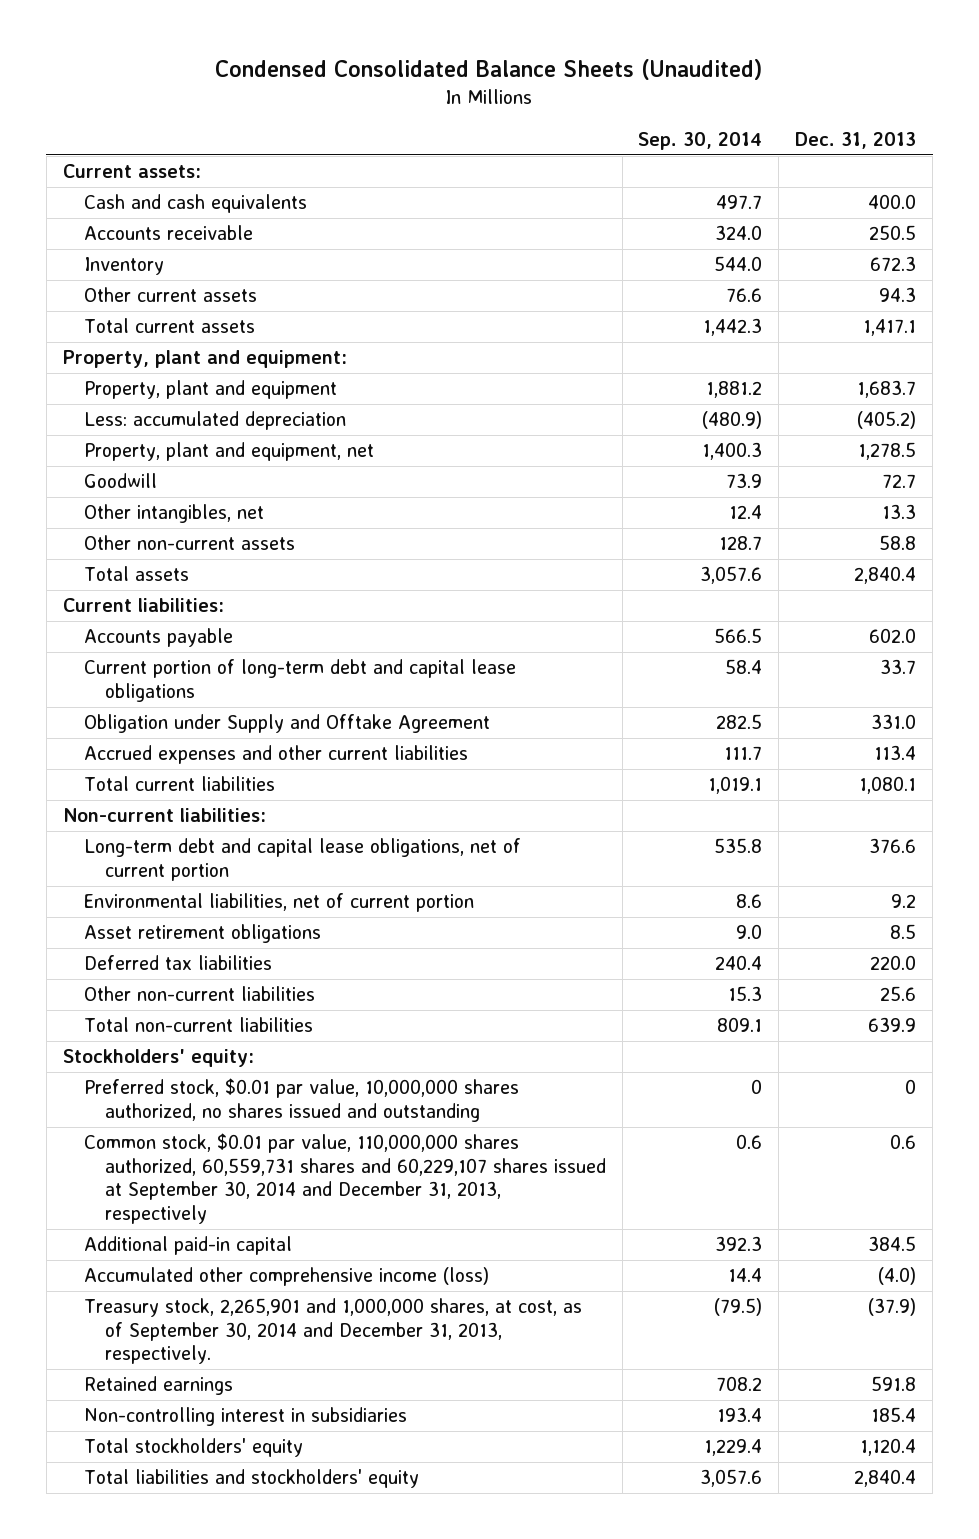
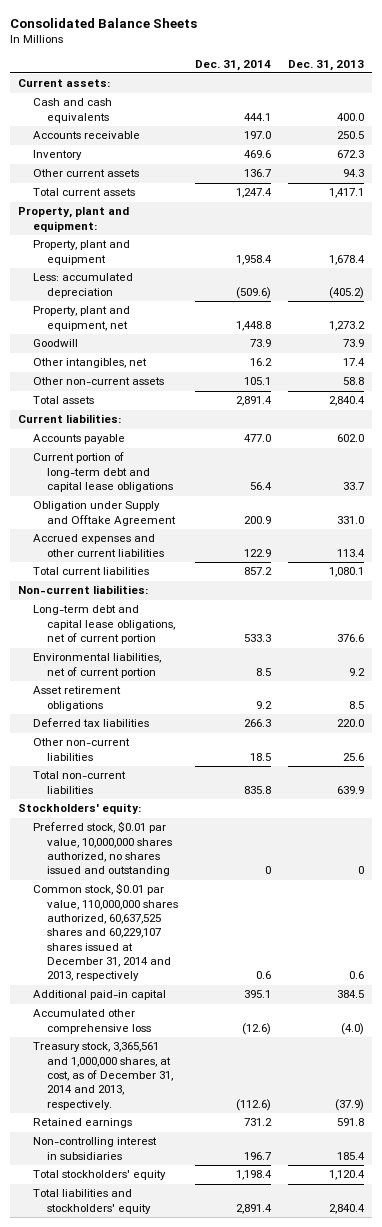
- Condensed Consolidated Balance Sheets (Unaudited)
+ Consolidated Balance Sheets
- | Sep. 30, 2014 | Dec. 31, 2013
+ | Dec. 31, 2014 | Dec. 31, 2013
- Property, plant and equipment | 1,881.2 | 1,683.7
+ Property, plant and equipment | 1,958.4 | 1,678.4
- Property, plant and equipment, net | 1,400.3 | 1,278.5
- Goodwill | 73.9 | 72.7
- Other intangibles, net | 12.4 | 13.3
+ Property, plant and equipment, net | 1,448.8 | 1,273.2
+ Goodwill | 73.9 | 73.9
+ Other intangibles, net | 16.2 | 17.4
- Common stock, $0.01 par value, 110,000,000 shares authorized, 60,559,731 shares and 60,229,107 shares issued at September 30, 2014 and December 31, 2013, respectively | 0.6 | 0.6
+ Common stock, $0.01 par value, 110,000,000 shares authorized, 60,637,525 shares and 60,229,107 shares issued at December 31, 2014 and 2013, respectively | 0.6 | 0.6
- Accumulated other comprehensive income (loss) | 14.4 | (4.0)
- Treasury stock, 2,265,901 and 1,000,000 shares, at cost, as of September 30, 2014 and December 31, 2013, respectively. | (79.5) | (37.9)
+ Accumulated other comprehensive loss | (12.6) | (4.0)
+ Treasury stock, 3,365,561 and 1,000,000 shares, at cost, as of December 31, 2014 and 2013, respectively. | (112.6) | (37.9)

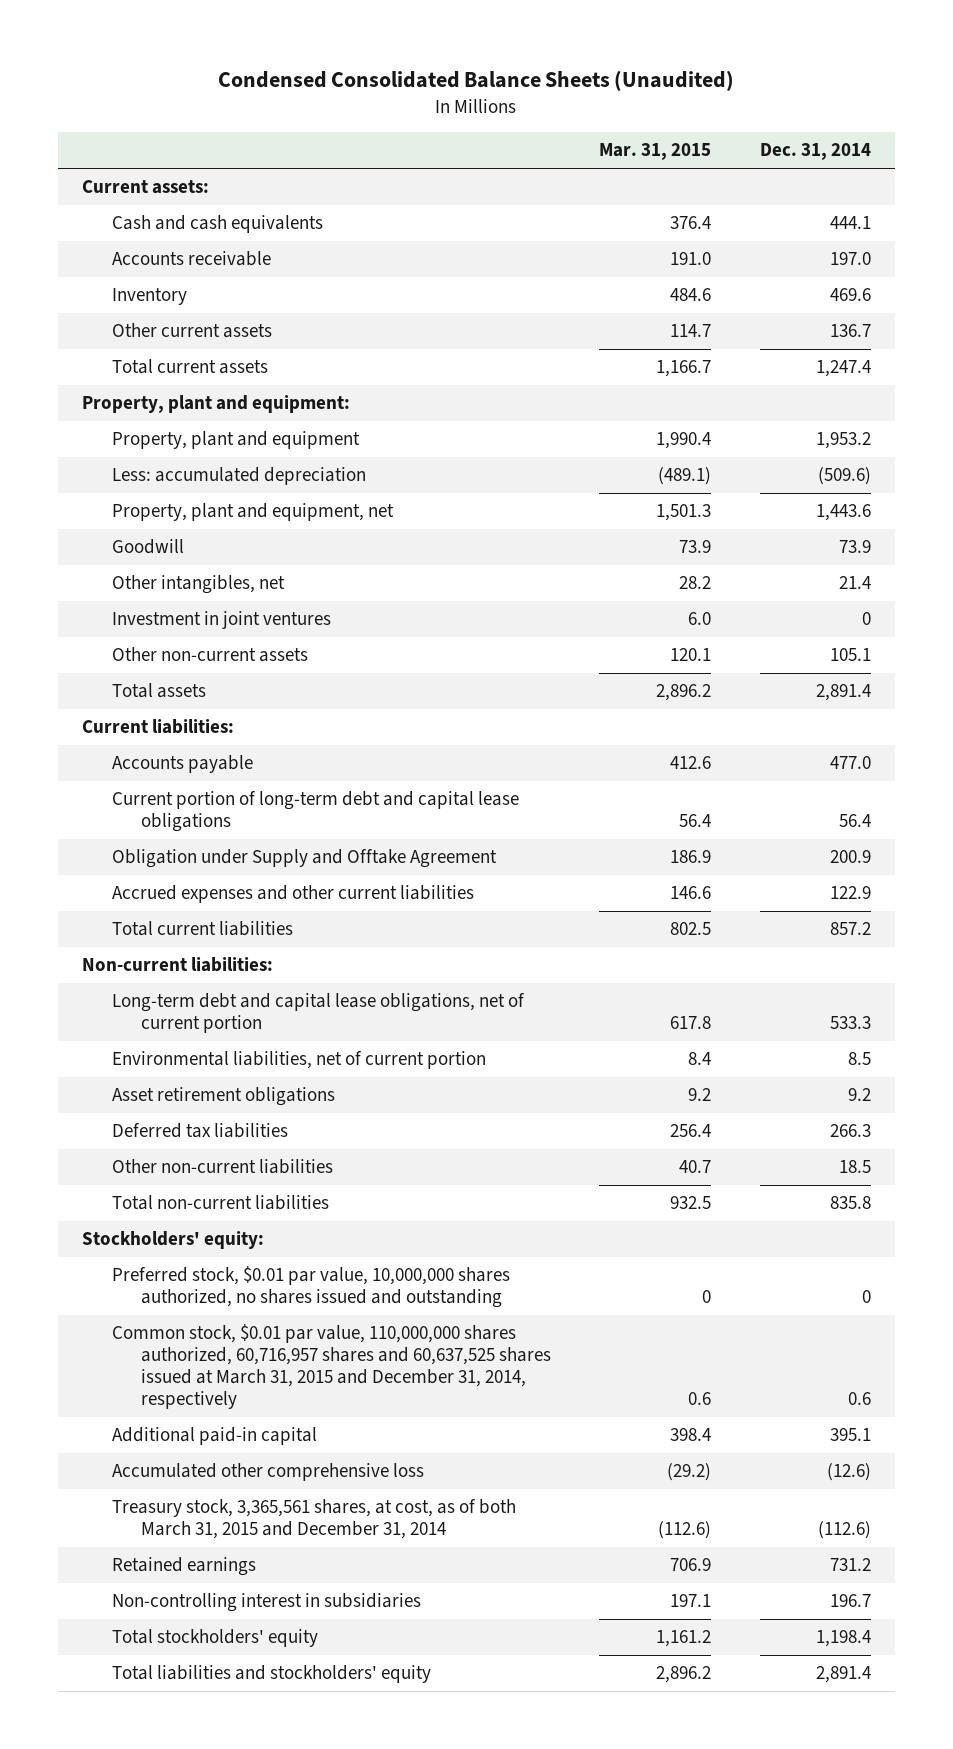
- Consolidated Balance Sheets
+ Condensed Consolidated Balance Sheets (Unaudited)
- | Dec. 31, 2014 | Dec. 31, 2013
+ | Mar. 31, 2015 | Dec. 31, 2014
- Property, plant and equipment | 1,958.4 | 1,678.4
+ Property, plant and equipment | 1,990.4 | 1,953.2
- Property, plant and equipment, net | 1,448.8 | 1,273.2
+ Property, plant and equipment, net | 1,501.3 | 1,443.6
- Other intangibles, net | 16.2 | 17.4
+ Other intangibles, net | 28.2 | 21.4
+ Investment in joint ventures | 6.0 | 0
- Common stock, $0.01 par value, 110,000,000 shares authorized, 60,637,525 shares and 60,229,107 shares issued at December 31, 2014 and 2013, respectively | 0.6 | 0.6
+ Common stock, $0.01 par value, 110,000,000 shares authorized, 60,716,957 shares and 60,637,525 shares issued at March 31, 2015 and December 31, 2014, respectively | 0.6 | 0.6
- Treasury stock, 3,365,561 and 1,000,000 shares, at cost, as of December 31, 2014 and 2013, respectively. | (112.6) | (37.9)
+ Treasury stock, 3,365,561 shares, at cost, as of both March 31, 2015 and December 31, 2014 | (112.6) | (112.6)

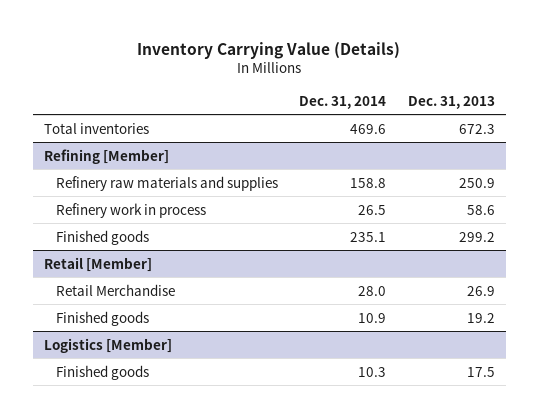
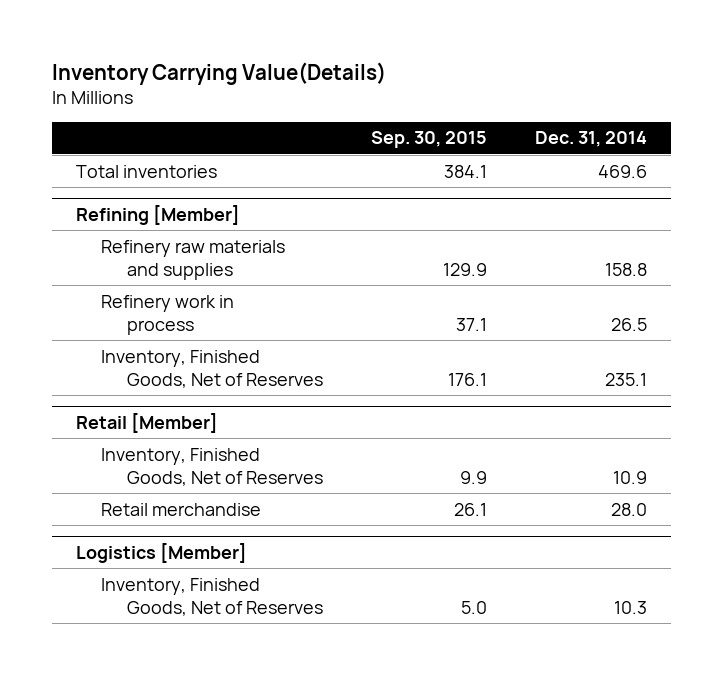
- Inventory Carrying Value (Details)
+ Inventory Carrying Value(Details)
- | Dec. 31, 2014 | Dec. 31, 2013
+ | Sep. 30, 2015 | Dec. 31, 2014
@ Refining [Member]
- Finished goods | 235.1 | 299.2
+ Inventory, Finished Goods, Net of Reserves | 176.1 | 235.1
@ Retail [Member]
- Retail Merchandise | 28.0 | 26.9
- Finished goods | 10.9 | 19.2
+ Inventory, Finished Goods, Net of Reserves | 9.9 | 10.9
+ Retail merchandise | 26.1 | 28.0
@ Logistics [Member]
- Finished goods | 10.3 | 17.5
+ Inventory, Finished Goods, Net of Reserves | 5.0 | 10.3

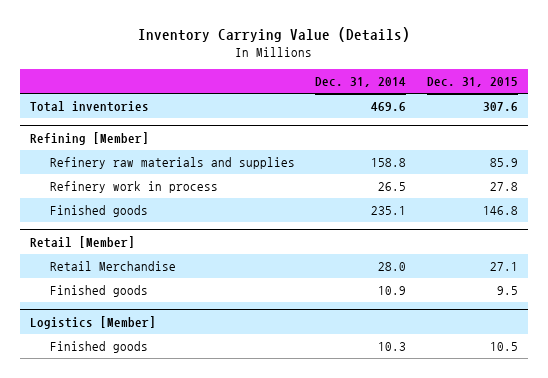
- Inventory Carrying Value(Details)
+ Inventory Carrying Value (Details)
- | Sep. 30, 2015 | Dec. 31, 2014
+ | Dec. 31, 2014 | Dec. 31, 2015
@ Refining [Member]
- Inventory, Finished Goods, Net of Reserves | 176.1 | 235.1
+ Finished goods | 235.1 | 146.8
@ Retail [Member]
- Inventory, Finished Goods, Net of Reserves | 9.9 | 10.9
- Retail merchandise | 26.1 | 28.0
+ Retail Merchandise | 28.0 | 27.1
+ Finished goods | 10.9 | 9.5
@ Logistics [Member]
- Inventory, Finished Goods, Net of Reserves | 5.0 | 10.3
+ Finished goods | 10.3 | 10.5

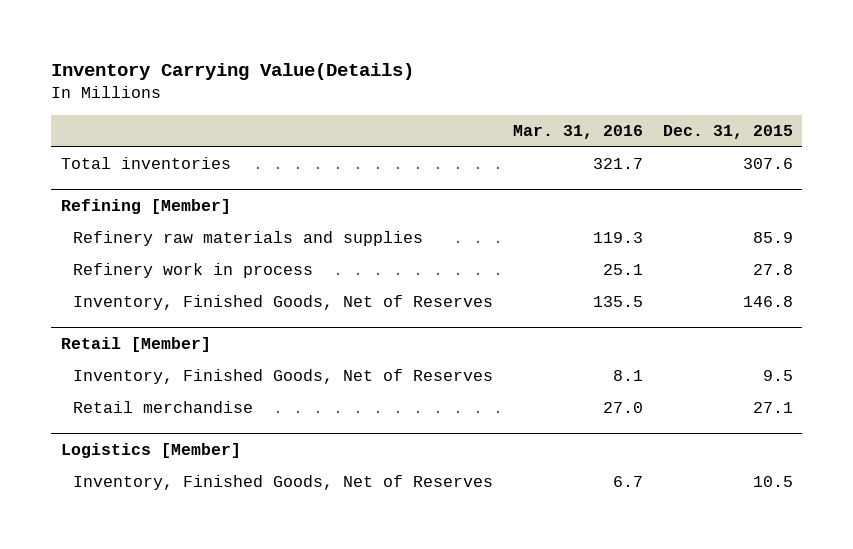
- Inventory Carrying Value (Details)
+ Inventory Carrying Value(Details)
- | Dec. 31, 2014 | Dec. 31, 2015
+ | Mar. 31, 2016 | Dec. 31, 2015
@ Refining [Member]
- Finished goods | 235.1 | 146.8
+ Inventory, Finished Goods, Net of Reserves | 135.5 | 146.8
@ Retail [Member]
- Retail Merchandise | 28.0 | 27.1
- Finished goods | 10.9 | 9.5
+ Inventory, Finished Goods, Net of Reserves | 8.1 | 9.5
+ Retail merchandise | 27.0 | 27.1
@ Logistics [Member]
- Finished goods | 10.3 | 10.5
+ Inventory, Finished Goods, Net of Reserves | 6.7 | 10.5

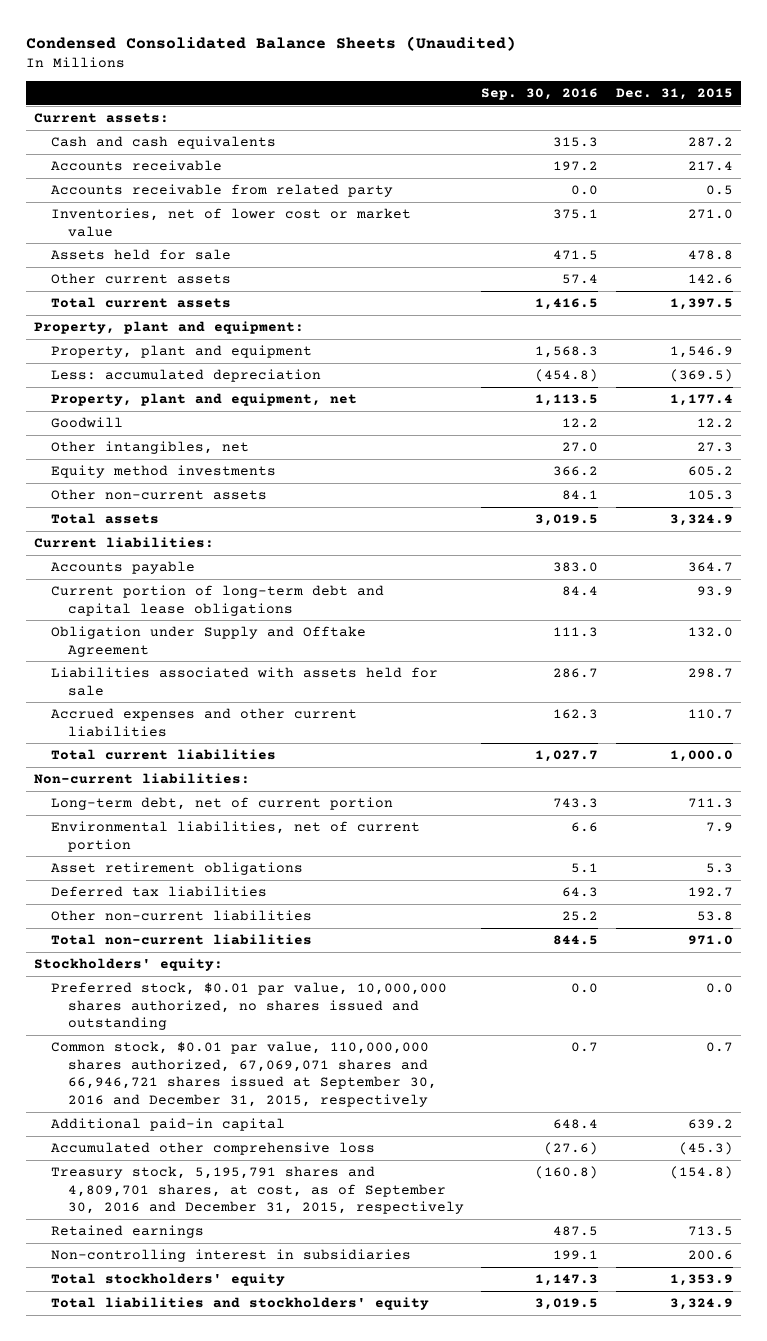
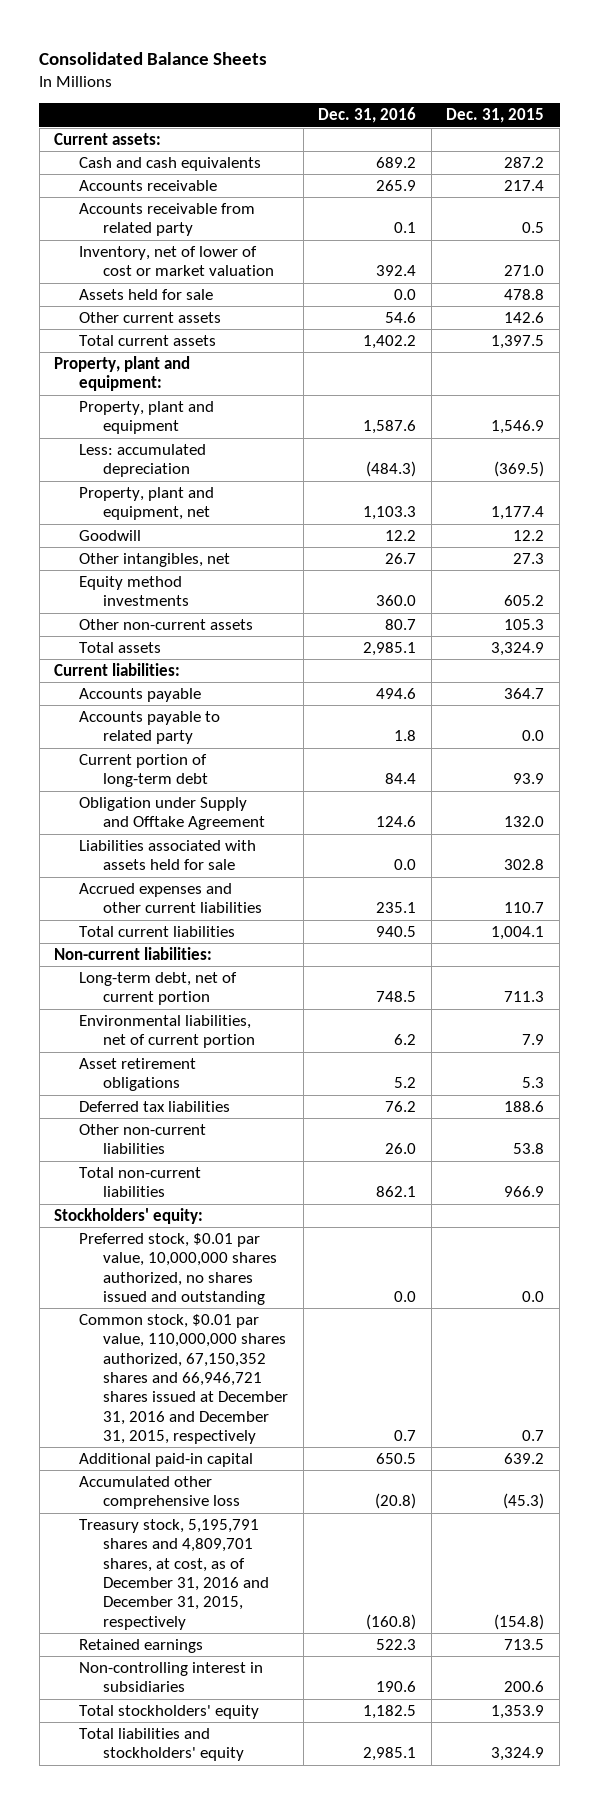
- Condensed Consolidated Balance Sheets (Unaudited)
+ Consolidated Balance Sheets
- | Sep. 30, 2016 | Dec. 31, 2015
+ | Dec. 31, 2016 | Dec. 31, 2015
- Inventories, net of lower cost or market value | 375.1 | 271.0
+ Inventory, net of lower of cost or market valuation | 392.4 | 271.0
- Current portion of long-term debt and capital lease obligations | 84.4 | 93.9
+ Accounts payable to related party | 1.8 | 0.0
+ Current portion of long-term debt | 84.4 | 93.9
- Liabilities associated with assets held for sale | 286.7 | 298.7
+ Liabilities associated with assets held for sale | 0.0 | 302.8
- Total current liabilities | 1,027.7 | 1,000.0
+ Total current liabilities | 940.5 | 1,004.1
- Deferred tax liabilities | 64.3 | 192.7
+ Deferred tax liabilities | 76.2 | 188.6
- Total non-current liabilities | 844.5 | 971.0
+ Total non-current liabilities | 862.1 | 966.9
- Common stock, $0.01 par value, 110,000,000 shares authorized, 67,069,071 shares and 66,946,721 shares issued at September 30, 2016 and December 31, 2015, respectively | 0.7 | 0.7
+ Common stock, $0.01 par value, 110,000,000 shares authorized, 67,150,352 shares and 66,946,721 shares issued at December 31, 2016 and December 31, 2015, respectively | 0.7 | 0.7
- Treasury stock, 5,195,791 shares and 4,809,701 shares, at cost, as of September 30, 2016 and December 31, 2015, respectively | (160.8) | (154.8)
+ Treasury stock, 5,195,791 shares and 4,809,701 shares, at cost, as of December 31, 2016 and December 31, 2015, respectively | (160.8) | (154.8)

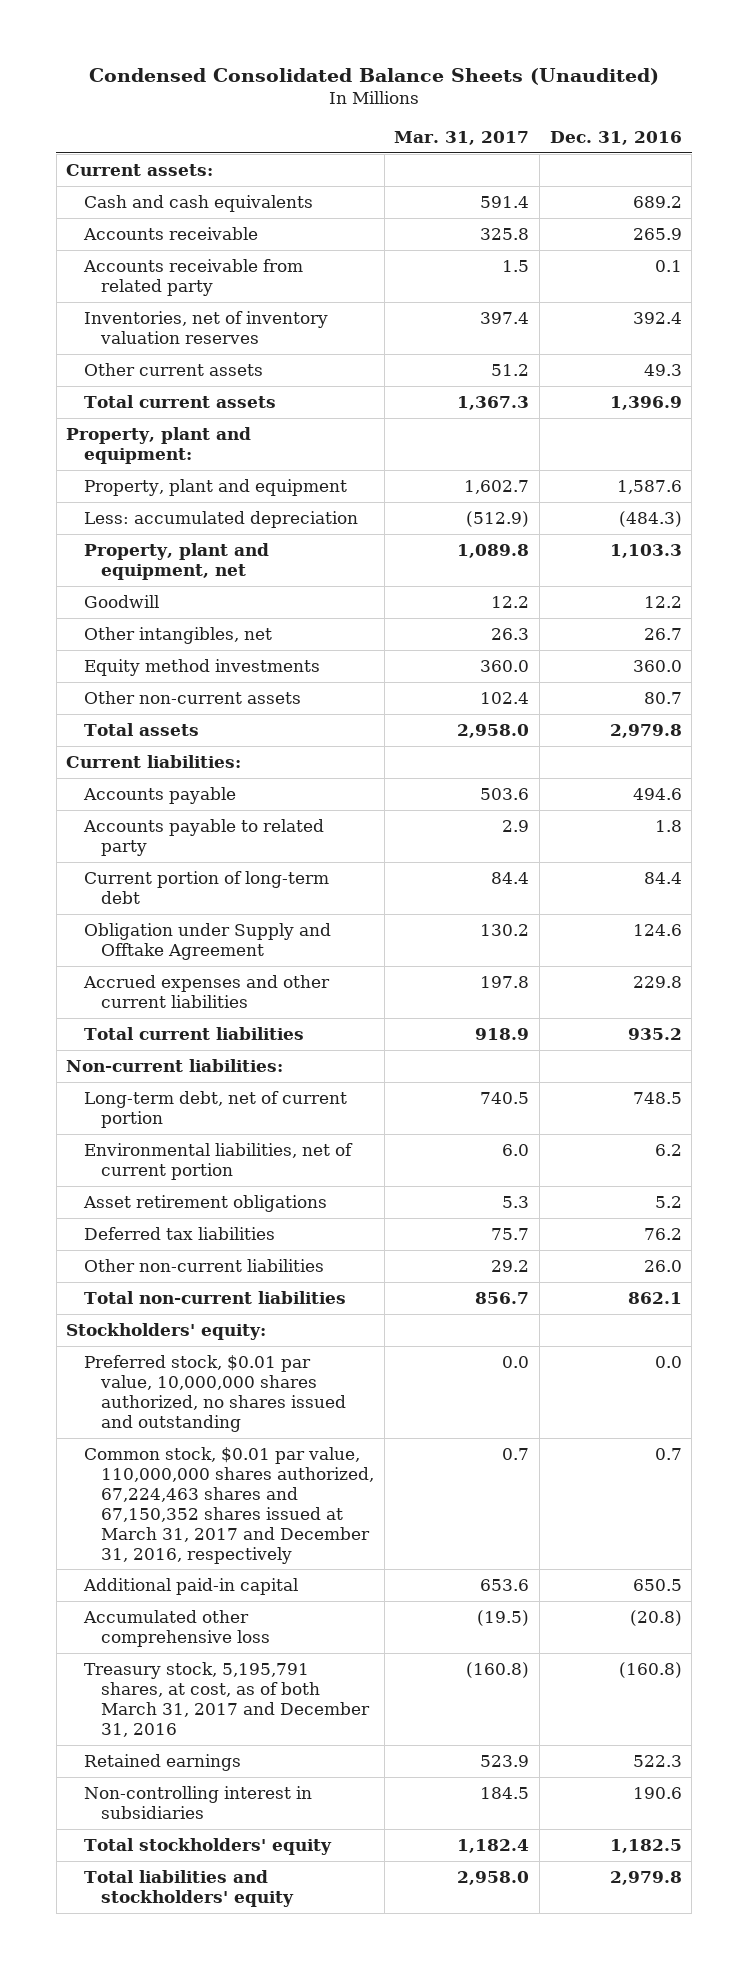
- Consolidated Balance Sheets
+ Condensed Consolidated Balance Sheets (Unaudited)
- | Dec. 31, 2016 | Dec. 31, 2015
+ | Mar. 31, 2017 | Dec. 31, 2016
- Inventory, net of lower of cost or market valuation | 392.4 | 271.0
- Assets held for sale | 0.0 | 478.8
- Other current assets | 54.6 | 142.6
- Total current assets | 1,402.2 | 1,397.5
+ Inventories, net of inventory valuation reserves | 397.4 | 392.4
+ Other current assets | 51.2 | 49.3
+ Total current assets | 1,367.3 | 1,396.9
- Total assets | 2,985.1 | 3,324.9
+ Total assets | 2,958.0 | 2,979.8
- Liabilities associated with assets held for sale | 0.0 | 302.8
- Accrued expenses and other current liabilities | 235.1 | 110.7
- Total current liabilities | 940.5 | 1,004.1
+ Accrued expenses and other current liabilities | 197.8 | 229.8
+ Total current liabilities | 918.9 | 935.2
- Common stock, $0.01 par value, 110,000,000 shares authorized, 67,150,352 shares and 66,946,721 shares issued at December 31, 2016 and December 31, 2015, respectively | 0.7 | 0.7
+ Common stock, $0.01 par value, 110,000,000 shares authorized, 67,224,463 shares and 67,150,352 shares issued at March 31, 2017 and December 31, 2016, respectively | 0.7 | 0.7
- Treasury stock, 5,195,791 shares and 4,809,701 shares, at cost, as of December 31, 2016 and December 31, 2015, respectively | (160.8) | (154.8)
+ Treasury stock, 5,195,791 shares, at cost, as of both March 31, 2017 and December 31, 2016 | (160.8) | (160.8)
- Total liabilities and stockholders' equity | 2,985.1 | 3,324.9
+ Total liabilities and stockholders' equity | 2,958.0 | 2,979.8

